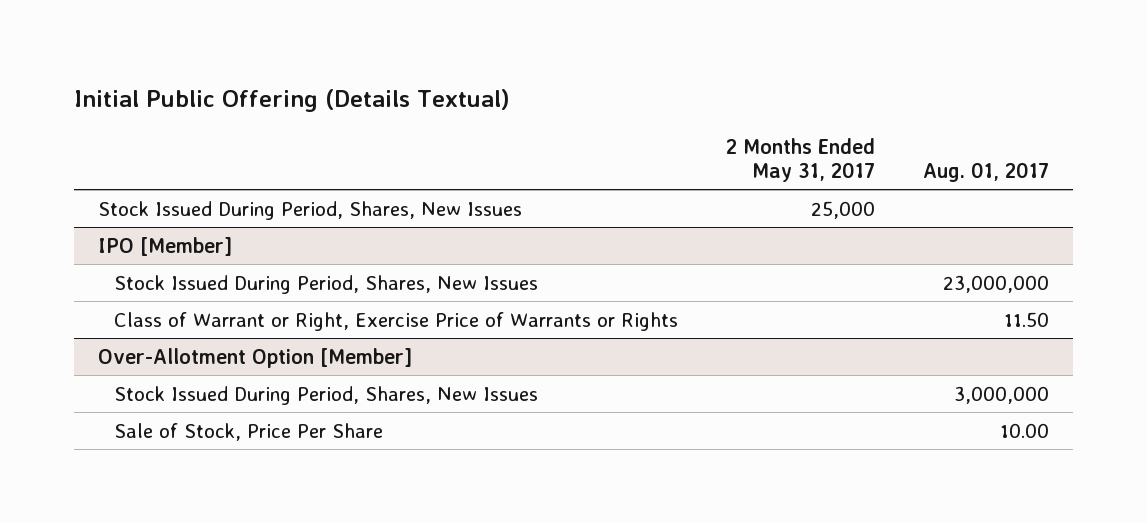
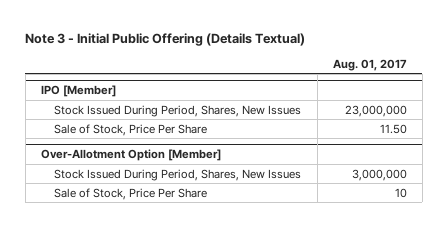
- Initial Public Offering (Details Textual)
+ Note 3 - Initial Public Offering (Details Textual)
- | 2 Months Ended May 31, 2017 | Aug. 01, 2017
+ | Aug. 01, 2017
- Stock Issued During Period, Shares, New Issues | 25,000 |
@ IPO [Member]
- Class of Warrant or Right, Exercise Price of Warrants or Rights | | 11.50
+ Sale of Stock, Price Per Share | 11.50
@ Over-Allotment Option [Member]
- Sale of Stock, Price Per Share | | 10.00
+ Sale of Stock, Price Per Share | 10

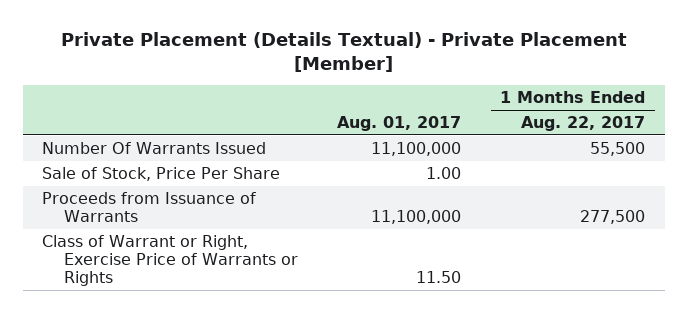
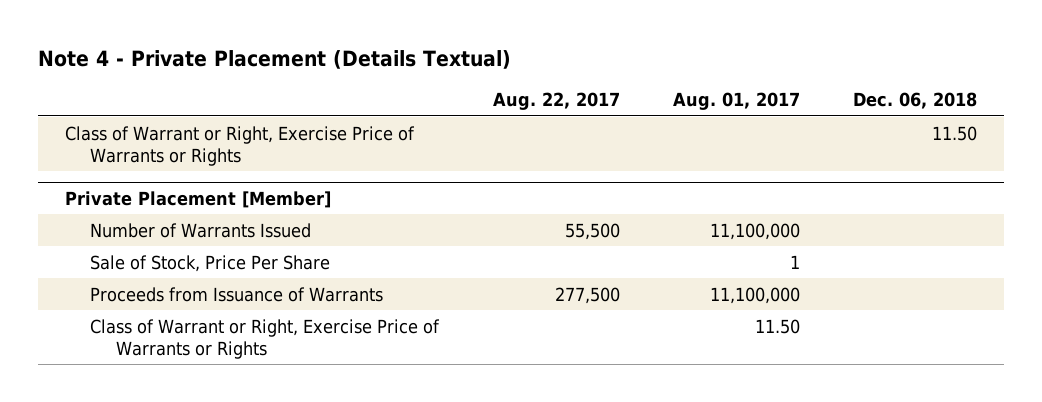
- Private Placement (Details Textual) - Private Placement [Member]
+ Note 4 - Private Placement (Details Textual)
- | Aug. 01, 2017 | 1 Months Ended Aug. 22, 2017
+ | Aug. 22, 2017 | Aug. 01, 2017 | Dec. 06, 2018
- Number Of Warrants Issued | 11,100,000 | 55,500
- Sale of Stock, Price Per Share | 1.00 |
+ Class of Warrant or Right, Exercise Price of Warrants or Rights | | | 11.50
+ Private Placement [Member]
+ Number of Warrants Issued | 55,500 | 11,100,000 |
+ Sale of Stock, Price Per Share | | 1 |

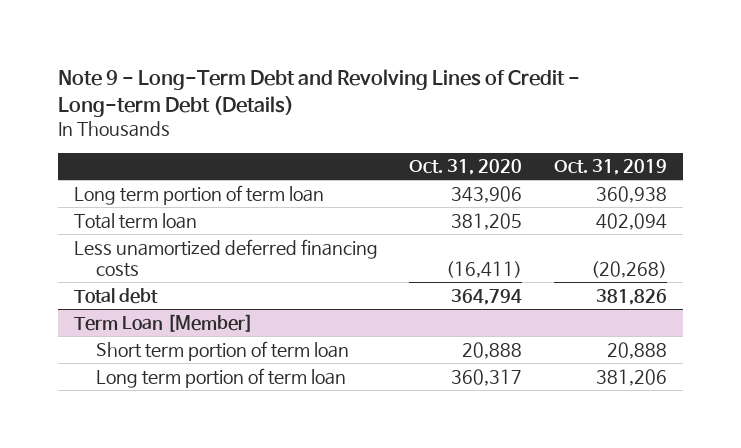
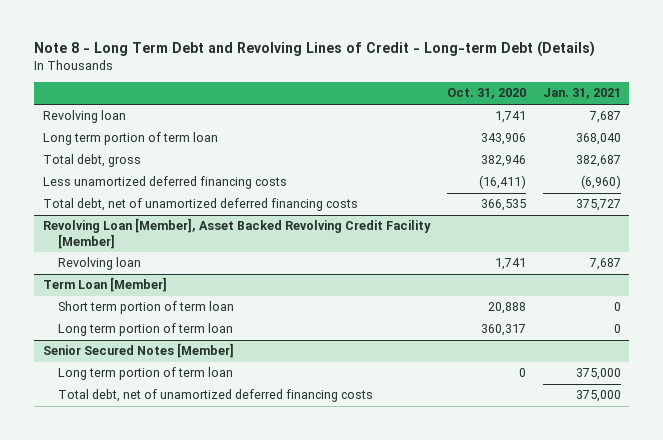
- Note 9 - Long-Term Debt and Revolving Lines of Credit - Long-term Debt (Details)
+ Note 8 - Long Term Debt and Revolving Lines of Credit - Long-term Debt (Details)
- | Oct. 31, 2020 | Oct. 31, 2019
+ | Oct. 31, 2020 | Jan. 31, 2021
+ Revolving loan | 1,741 | 7,687
- Total term loan | 381,205 | 402,094
+ Total debt, gross | 382,946 | 382,687
- Total debt | 364,794 | 381,826
+ Total debt, net of unamortized deferred financing costs | 366,535 | 375,727
+ Revolving Loan [Member], Asset Backed Revolving Credit Facility [Member]
+ Revolving loan | 1,741 | 7,687
+ Senior Secured Notes [Member]
+ Long term portion of term loan | 0 | 375,000
+ Total debt, net of unamortized deferred financing costs | | 375,000

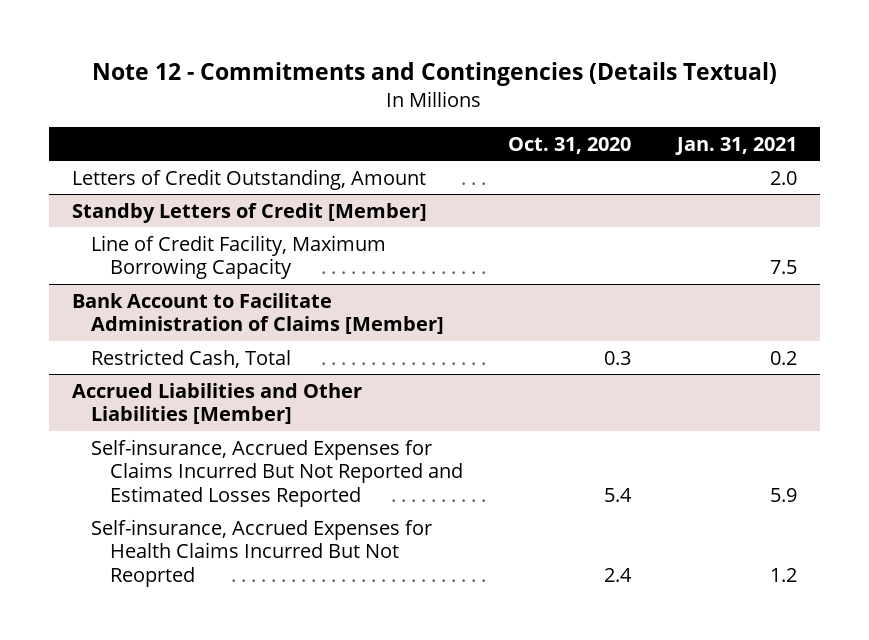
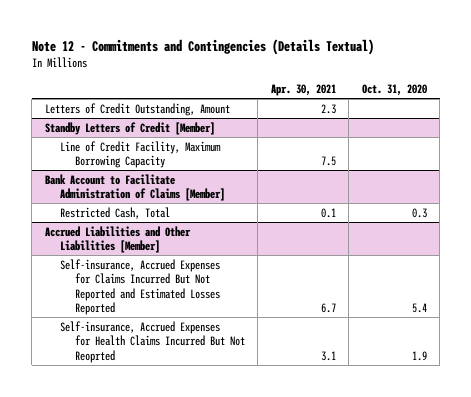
- | Oct. 31, 2020 | Jan. 31, 2021
+ | Apr. 30, 2021 | Oct. 31, 2020
@ Accrued Liabilities and Other Liabilities [Member]
- Self-insurance, Accrued Expenses for Health Claims Incurred But Not Reoprted | 2.4 | 1.2
+ Self-insurance, Accrued Expenses for Health Claims Incurred But Not Reoprted | 3.1 | 1.9

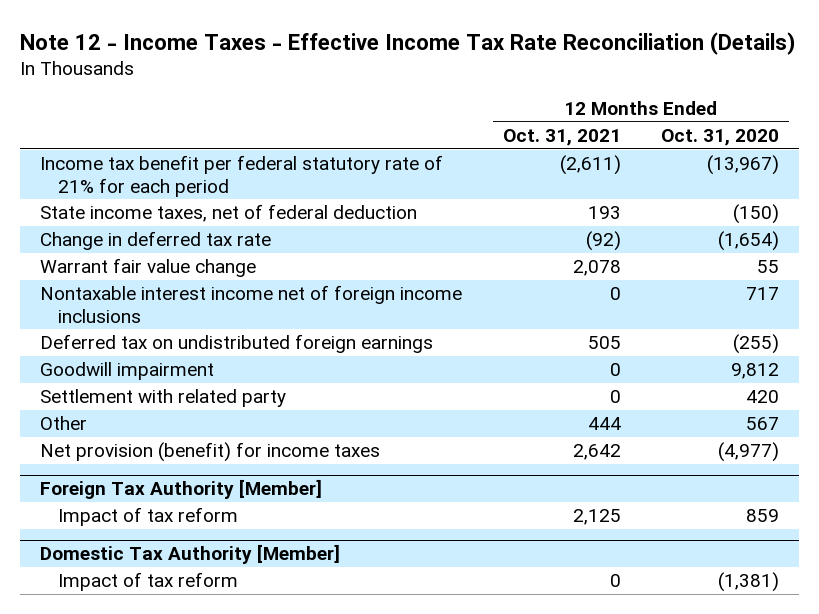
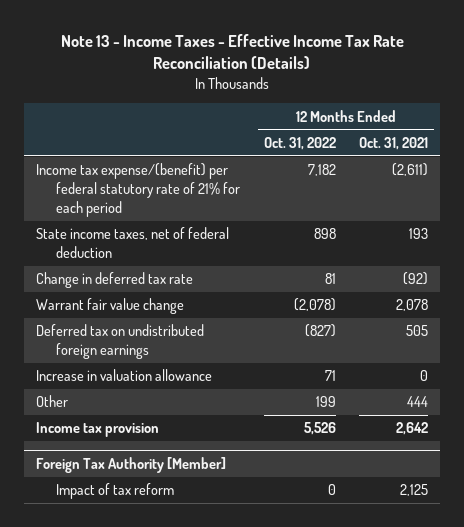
- Note 12 - Income Taxes - Effective Income Tax Rate Reconciliation (Details)
+ Note 13 - Income Taxes - Effective Income Tax Rate Reconciliation (Details)
- | 12 Months Ended Oct. 31, 2021 | 12 Months Ended Oct. 31, 2020
+ | 12 Months Ended Oct. 31, 2022 | 12 Months Ended Oct. 31, 2021
- Income tax benefit per federal statutory rate of 21% for each period | (2,611) | (13,967)
+ Income tax expense/(benefit) per federal statutory rate of 21% for each period | 7,182 | (2,611)
- Nontaxable interest income net of foreign income inclusions | 0 | 717
- Goodwill impairment | 0 | 9,812
- Settlement with related party | 0 | 420
+ Increase in valuation allowance | 71 | 0
- Net provision (benefit) for income taxes | 2,642 | (4,977)
+ Income tax provision | 5,526 | 2,642
- Domestic Tax Authority [Member]
- Impact of tax reform | 0 | (1,381)

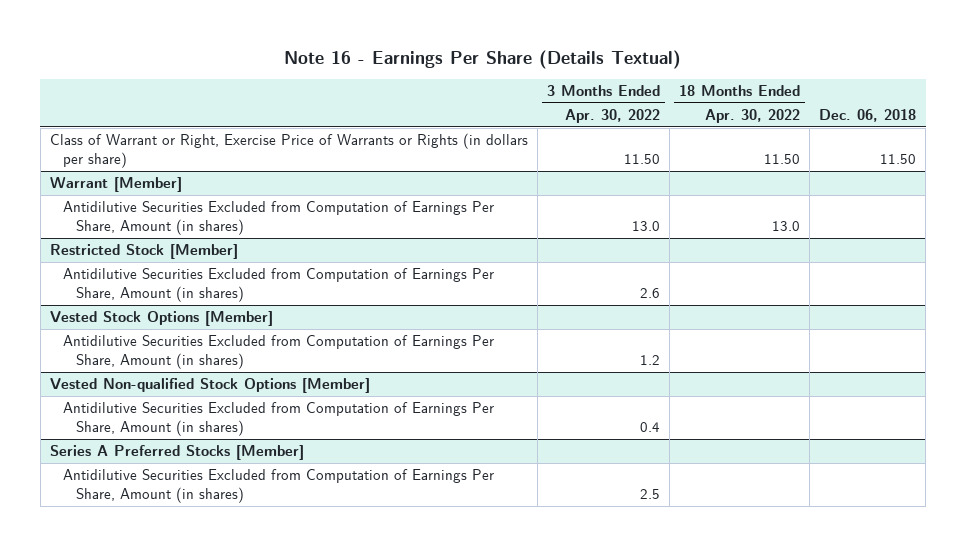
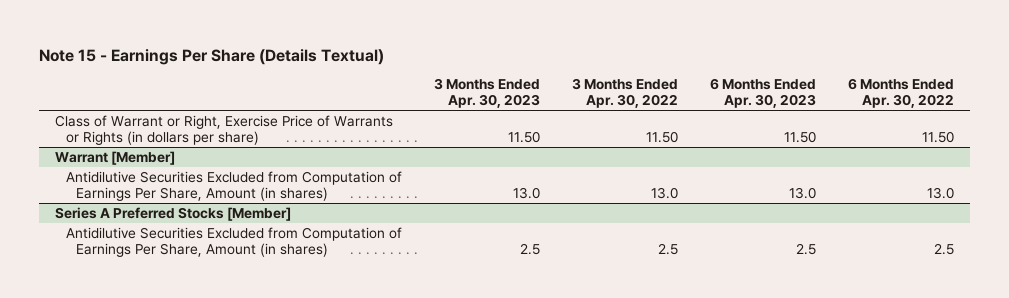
- Note 16 - Earnings Per Share (Details Textual)
+ Note 15 - Earnings Per Share (Details Textual)
- | 3 Months Ended Apr. 30, 2022 | 18 Months Ended Apr. 30, 2022 | Dec. 06, 2018
+ | 3 Months Ended Apr. 30, 2023 | 3 Months Ended Apr. 30, 2022 | 6 Months Ended Apr. 30, 2023 | 6 Months Ended Apr. 30, 2022
- Restricted Stock [Member]
- Antidilutive Securities Excluded from Computation of Earnings Per Share, Amount (in shares) | 2.6 | |
- Vested Stock Options [Member]
- Antidilutive Securities Excluded from Computation of Earnings Per Share, Amount (in shares) | 1.2 | |
- Vested Non-qualified Stock Options [Member]
- Antidilutive Securities Excluded from Computation of Earnings Per Share, Amount (in shares) | 0.4 | |

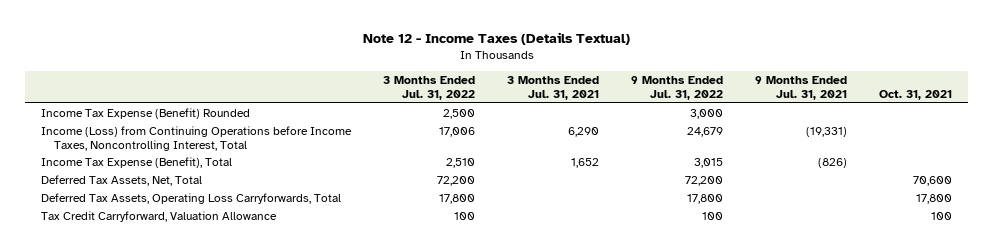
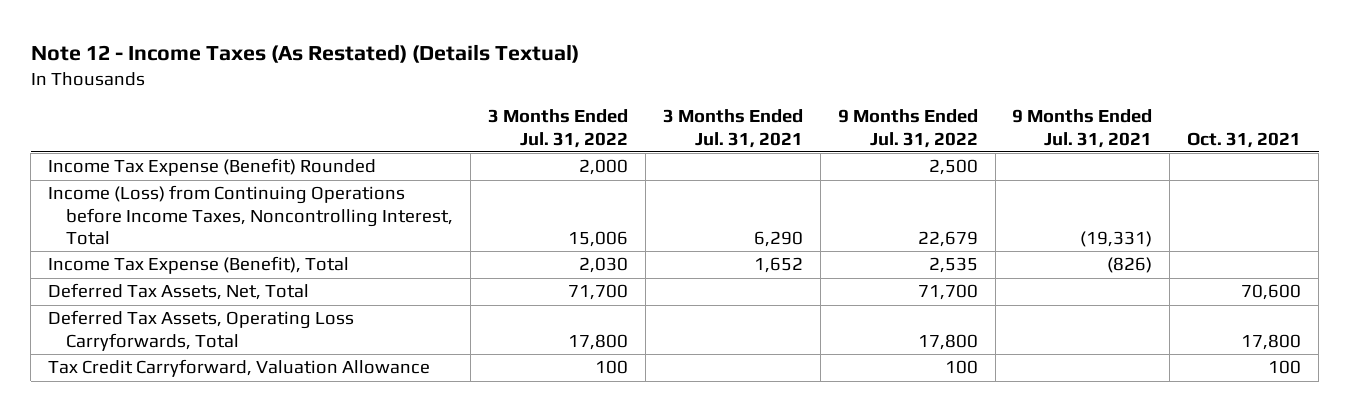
- Note 12 - Income Taxes (Details Textual)
+ Note 12 - Income Taxes (As Restated) (Details Textual)
- Income Tax Expense (Benefit) Rounded | 2,500 | | 3,000 | |
- Income (Loss) from Continuing Operations before Income Taxes, Noncontrolling Interest, Total | 17,006 | 6,290 | 24,679 | (19,331) |
- Income Tax Expense (Benefit), Total | 2,510 | 1,652 | 3,015 | (826) |
- Deferred Tax Assets, Net, Total | 72,200 | | 72,200 | | 70,600
+ Income Tax Expense (Benefit) Rounded | 2,000 | | 2,500 | |
+ Income (Loss) from Continuing Operations before Income Taxes, Noncontrolling Interest, Total | 15,006 | 6,290 | 22,679 | (19,331) |
+ Income Tax Expense (Benefit), Total | 2,030 | 1,652 | 2,535 | (826) |
+ Deferred Tax Assets, Net, Total | 71,700 | | 71,700 | | 70,600

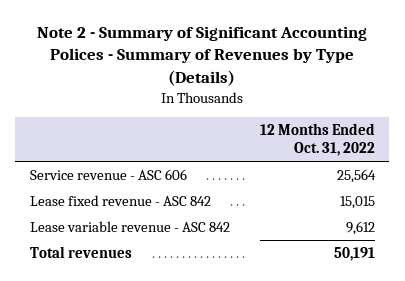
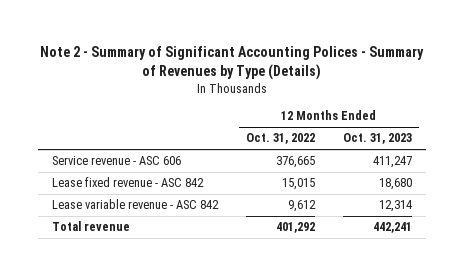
- | 12 Months Ended Oct. 31, 2022
+ | 12 Months Ended Oct. 31, 2022 | 12 Months Ended Oct. 31, 2023
- Service revenue - ASC 606 | 25,564
+ Service revenue - ASC 606 | 376,665 | 411,247
- Total revenues | 50,191
+ Total revenue | 401,292 | 442,241

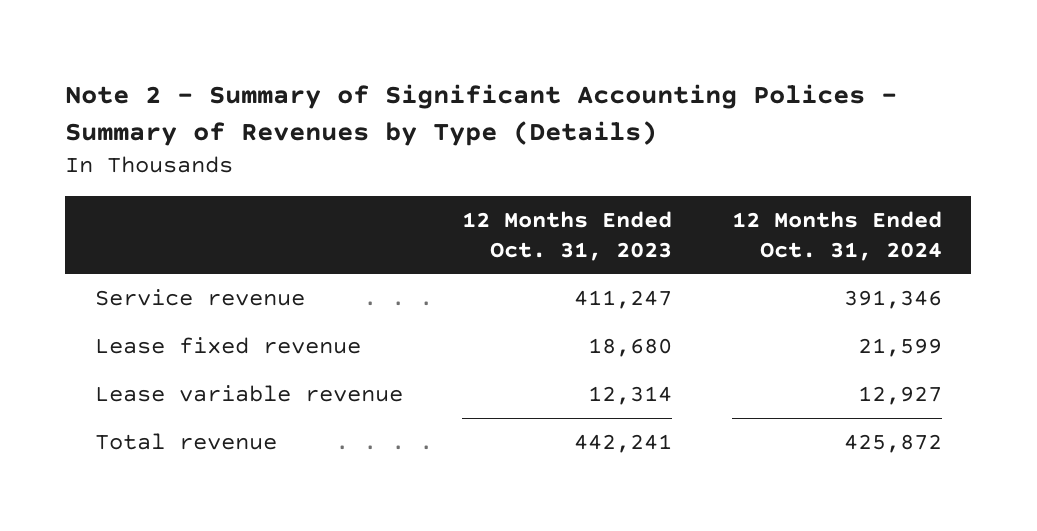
- | 12 Months Ended Oct. 31, 2022 | 12 Months Ended Oct. 31, 2023
+ | 12 Months Ended Oct. 31, 2023 | 12 Months Ended Oct. 31, 2024
- Service revenue - ASC 606 | 376,665 | 411,247
- Lease fixed revenue - ASC 842 | 15,015 | 18,680
- Lease variable revenue - ASC 842 | 9,612 | 12,314
+ Service revenue | 411,247 | 391,346
+ Lease fixed revenue | 18,680 | 21,599
+ Lease variable revenue | 12,314 | 12,927

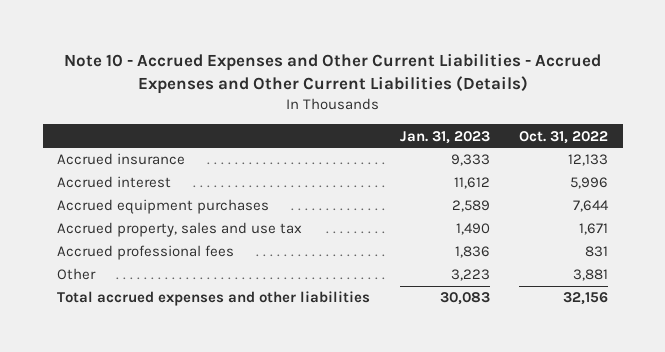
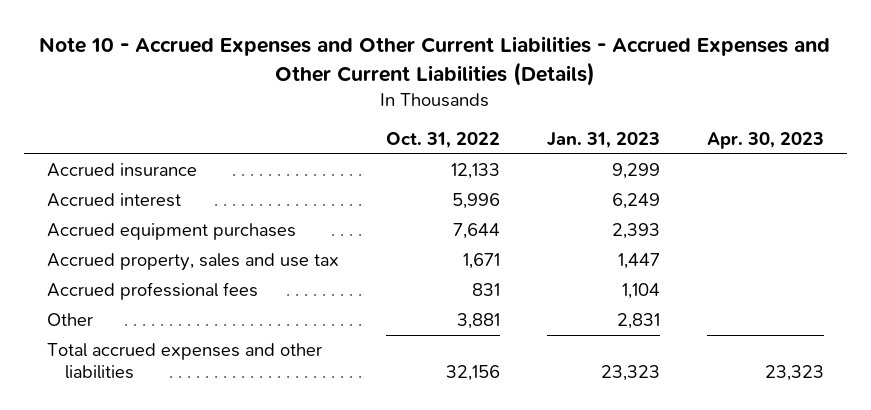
- | Jan. 31, 2023 | Oct. 31, 2022
+ | Oct. 31, 2022 | Jan. 31, 2023 | Apr. 30, 2023
- Accrued insurance | 9,333 | 12,133
- Accrued interest | 11,612 | 5,996
- Accrued equipment purchases | 2,589 | 7,644
- Accrued property, sales and use tax | 1,490 | 1,671
- Accrued professional fees | 1,836 | 831
- Other | 3,223 | 3,881
- Total accrued expenses and other liabilities | 30,083 | 32,156
+ Accrued insurance | 12,133 | 9,299 |
+ Accrued interest | 5,996 | 6,249 |
+ Accrued equipment purchases | 7,644 | 2,393 |
+ Accrued property, sales and use tax | 1,671 | 1,447 |
+ Accrued professional fees | 831 | 1,104 |
+ Other | 3,881 | 2,831 |
+ Total accrued expenses and other liabilities | 32,156 | 23,323 | 23,323

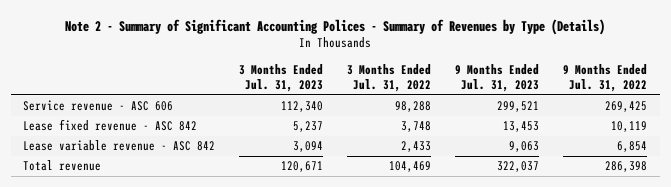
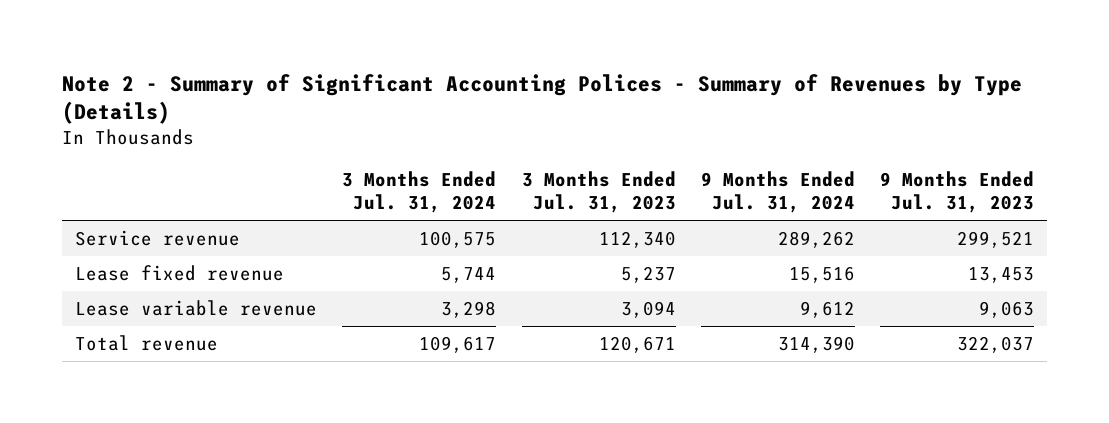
- | 3 Months Ended Jul. 31, 2023 | 3 Months Ended Jul. 31, 2022 | 9 Months Ended Jul. 31, 2023 | 9 Months Ended Jul. 31, 2022
+ | 3 Months Ended Jul. 31, 2024 | 3 Months Ended Jul. 31, 2023 | 9 Months Ended Jul. 31, 2024 | 9 Months Ended Jul. 31, 2023
- Service revenue - ASC 606 | 112,340 | 98,288 | 299,521 | 269,425
- Lease fixed revenue - ASC 842 | 5,237 | 3,748 | 13,453 | 10,119
- Lease variable revenue - ASC 842 | 3,094 | 2,433 | 9,063 | 6,854
+ Service revenue | 100,575 | 112,340 | 289,262 | 299,521
+ Lease fixed revenue | 5,744 | 5,237 | 15,516 | 13,453
+ Lease variable revenue | 3,298 | 3,094 | 9,612 | 9,063

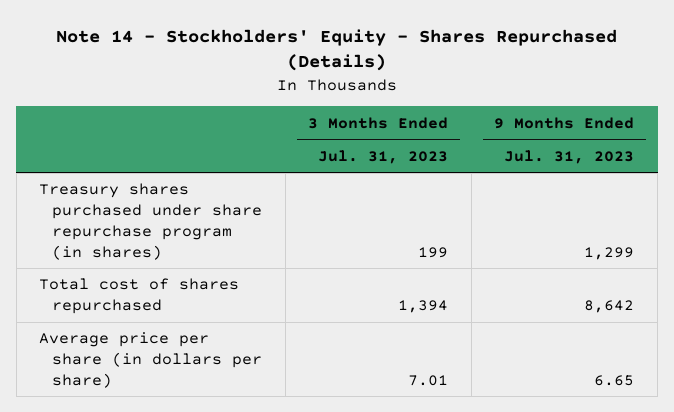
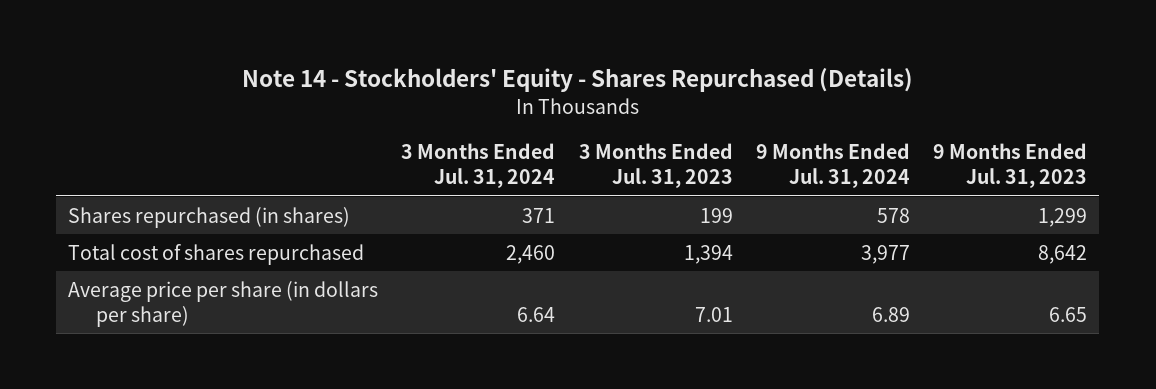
- | 3 Months Ended Jul. 31, 2023 | 9 Months Ended Jul. 31, 2023
+ | 3 Months Ended Jul. 31, 2024 | 3 Months Ended Jul. 31, 2023 | 9 Months Ended Jul. 31, 2024 | 9 Months Ended Jul. 31, 2023
- Treasury shares purchased under share repurchase program (in shares) | 199 | 1,299
+ Shares repurchased (in shares) | 371 | 199 | 578 | 1,299

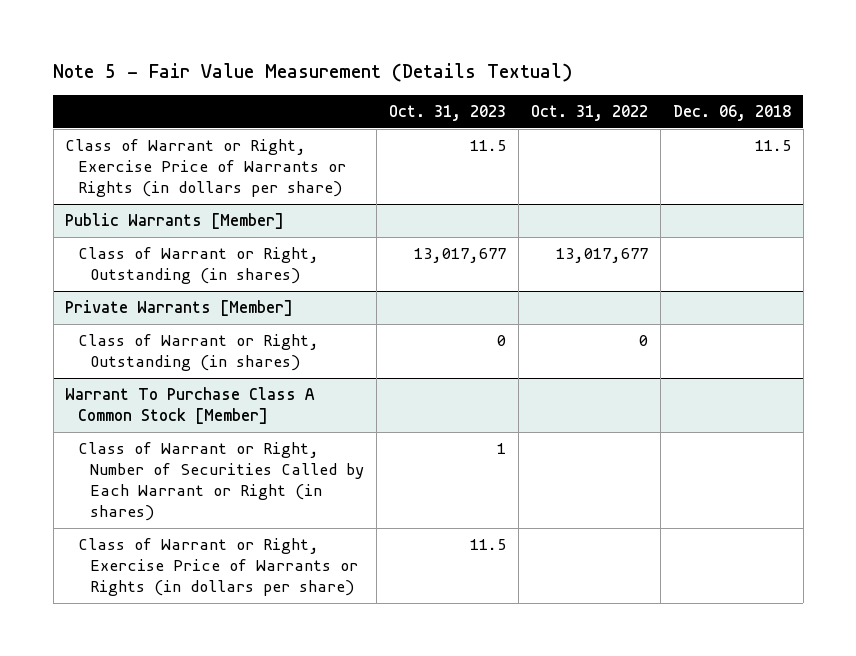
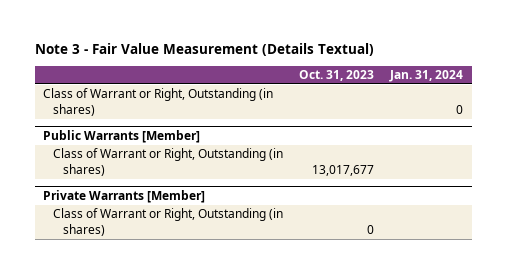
- Note 5 - Fair Value Measurement (Details Textual)
+ Note 3 - Fair Value Measurement (Details Textual)
- | Oct. 31, 2023 | Oct. 31, 2022 | Dec. 06, 2018
+ | Oct. 31, 2023 | Jan. 31, 2024
- Class of Warrant or Right, Exercise Price of Warrants or Rights (in dollars per share) | 11.5 | | 11.5
+ Class of Warrant or Right, Outstanding (in shares) | | 0
- Warrant To Purchase Class A Common Stock [Member]
- Class of Warrant or Right, Number of Securities Called by Each Warrant or Right (in shares) | 1 | |
- Class of Warrant or Right, Exercise Price of Warrants or Rights (in dollars per share) | 11.5 | |

